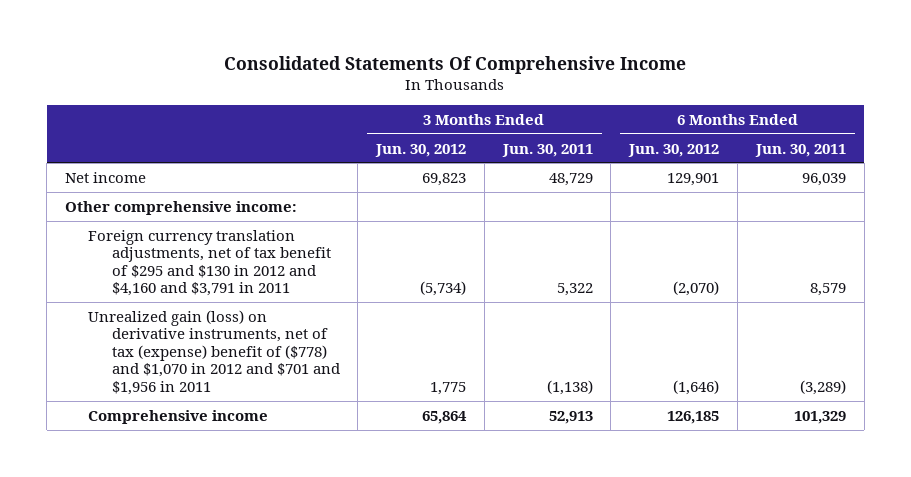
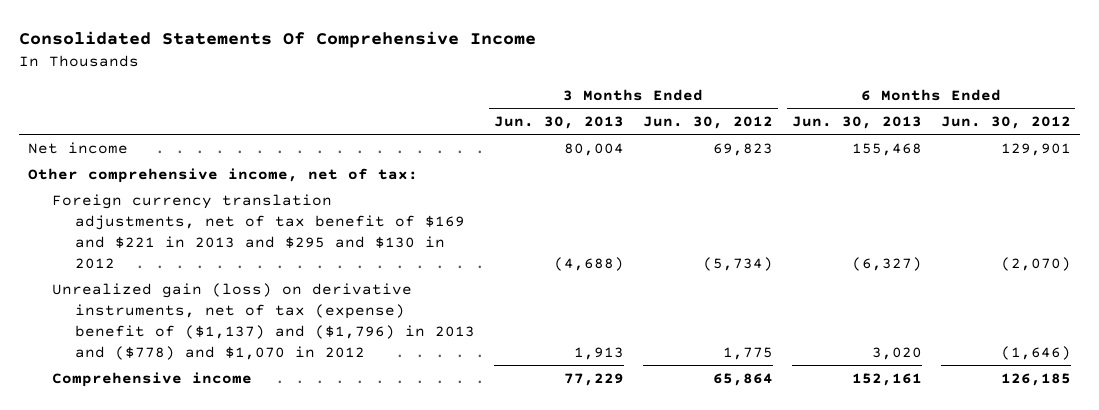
- | 3 Months Ended Jun. 30, 2012 | 3 Months Ended Jun. 30, 2011 | 6 Months Ended Jun. 30, 2012 | 6 Months Ended Jun. 30, 2011
+ | 3 Months Ended Jun. 30, 2013 | 3 Months Ended Jun. 30, 2012 | 6 Months Ended Jun. 30, 2013 | 6 Months Ended Jun. 30, 2012
- Other comprehensive income:
- Foreign currency translation adjustments, net of tax benefit of $295 and $130 in 2012 and $4,160 and $3,791 in 2011 | (5,734) | 5,322 | (2,070) | 8,579
- Unrealized gain (loss) on derivative instruments, net of tax (expense) benefit of ($778) and $1,070 in 2012 and $701 and $1,956 in 2011 | 1,775 | (1,138) | (1,646) | (3,289)
+ Other comprehensive income, net of tax:
+ Foreign currency translation adjustments, net of tax benefit of $169 and $221 in 2013 and $295 and $130 in 2012 | (4,688) | (5,734) | (6,327) | (2,070)
+ Unrealized gain (loss) on derivative instruments, net of tax (expense) benefit of ($1,137) and ($1,796) in 2013 and ($778) and $1,070 in 2012 | 1,913 | 1,775 | 3,020 | (1,646)

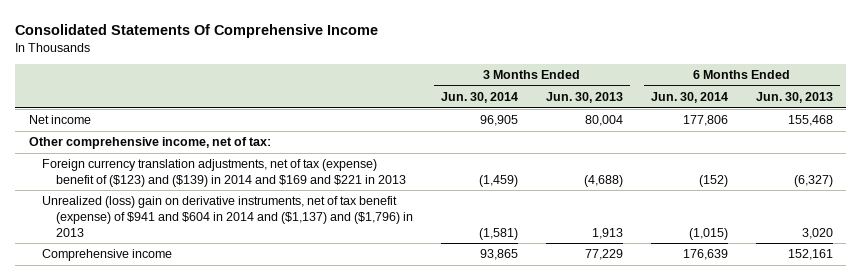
- | 3 Months Ended Jun. 30, 2013 | 3 Months Ended Jun. 30, 2012 | 6 Months Ended Jun. 30, 2013 | 6 Months Ended Jun. 30, 2012
+ | 3 Months Ended Jun. 30, 2014 | 3 Months Ended Jun. 30, 2013 | 6 Months Ended Jun. 30, 2014 | 6 Months Ended Jun. 30, 2013
- Foreign currency translation adjustments, net of tax benefit of $169 and $221 in 2013 and $295 and $130 in 2012 | (4,688) | (5,734) | (6,327) | (2,070)
- Unrealized gain (loss) on derivative instruments, net of tax (expense) benefit of ($1,137) and ($1,796) in 2013 and ($778) and $1,070 in 2012 | 1,913 | 1,775 | 3,020 | (1,646)
+ Foreign currency translation adjustments, net of tax (expense) benefit of ($123) and ($139) in 2014 and $169 and $221 in 2013 | (1,459) | (4,688) | (152) | (6,327)
+ Unrealized (loss) gain on derivative instruments, net of tax benefit (expense) of $941 and $604 in 2014 and ($1,137) and ($1,796) in 2013 | (1,581) | 1,913 | (1,015) | 3,020

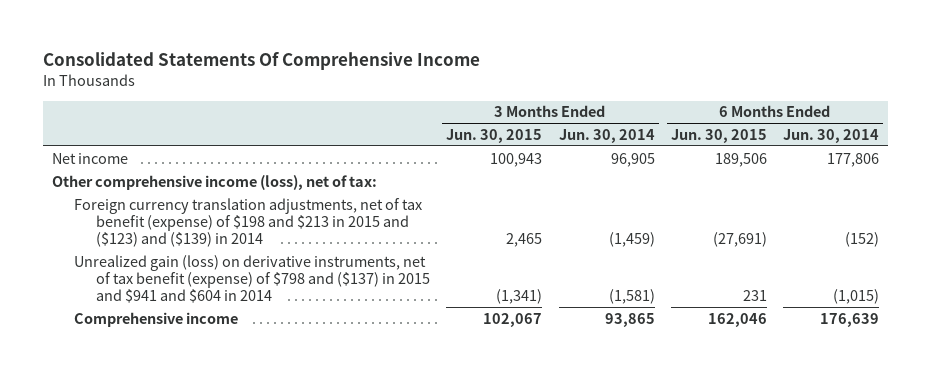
- | 3 Months Ended Jun. 30, 2014 | 3 Months Ended Jun. 30, 2013 | 6 Months Ended Jun. 30, 2014 | 6 Months Ended Jun. 30, 2013
+ | 3 Months Ended Jun. 30, 2015 | 3 Months Ended Jun. 30, 2014 | 6 Months Ended Jun. 30, 2015 | 6 Months Ended Jun. 30, 2014
- Other comprehensive income, net of tax:
- Foreign currency translation adjustments, net of tax (expense) benefit of ($123) and ($139) in 2014 and $169 and $221 in 2013 | (1,459) | (4,688) | (152) | (6,327)
- Unrealized (loss) gain on derivative instruments, net of tax benefit (expense) of $941 and $604 in 2014 and ($1,137) and ($1,796) in 2013 | (1,581) | 1,913 | (1,015) | 3,020
+ Other comprehensive income (loss), net of tax:
+ Foreign currency translation adjustments, net of tax benefit (expense) of $198 and $213 in 2015 and ($123) and ($139) in 2014 | 2,465 | (1,459) | (27,691) | (152)
+ Unrealized gain (loss) on derivative instruments, net of tax benefit (expense) of $798 and ($137) in 2015 and $941 and $604 in 2014 | (1,341) | (1,581) | 231 | (1,015)

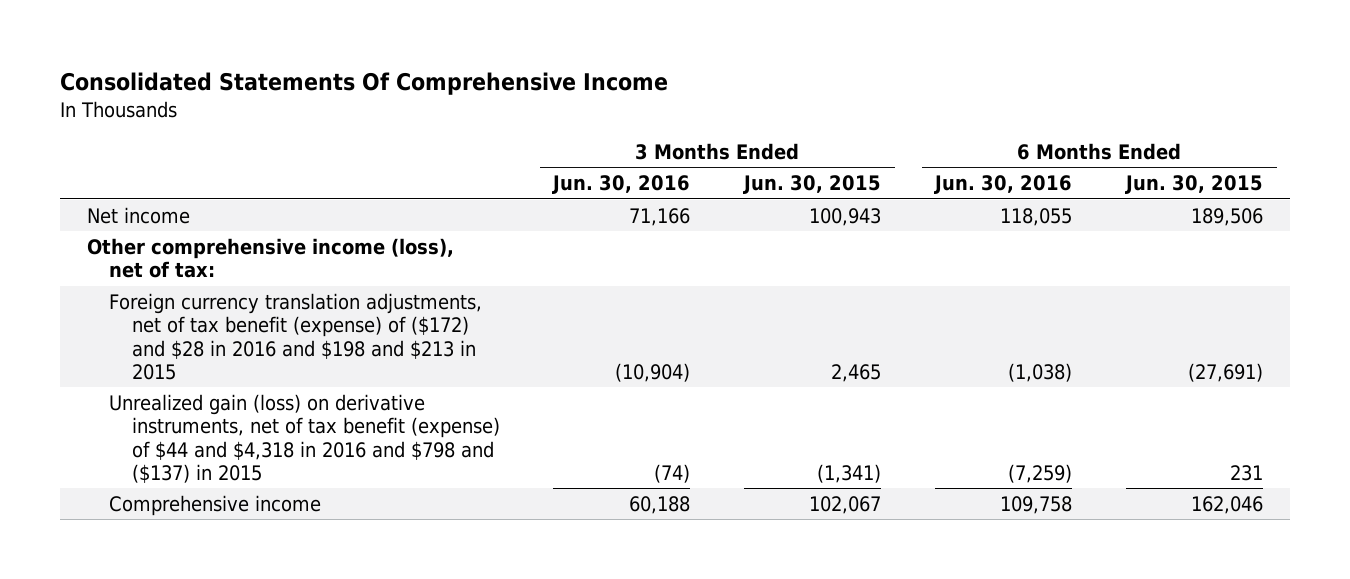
- | 3 Months Ended Jun. 30, 2015 | 3 Months Ended Jun. 30, 2014 | 6 Months Ended Jun. 30, 2015 | 6 Months Ended Jun. 30, 2014
+ | 3 Months Ended Jun. 30, 2016 | 3 Months Ended Jun. 30, 2015 | 6 Months Ended Jun. 30, 2016 | 6 Months Ended Jun. 30, 2015
- Foreign currency translation adjustments, net of tax benefit (expense) of $198 and $213 in 2015 and ($123) and ($139) in 2014 | 2,465 | (1,459) | (27,691) | (152)
- Unrealized gain (loss) on derivative instruments, net of tax benefit (expense) of $798 and ($137) in 2015 and $941 and $604 in 2014 | (1,341) | (1,581) | 231 | (1,015)
+ Foreign currency translation adjustments, net of tax benefit (expense) of ($172) and $28 in 2016 and $198 and $213 in 2015 | (10,904) | 2,465 | (1,038) | (27,691)
+ Unrealized gain (loss) on derivative instruments, net of tax benefit (expense) of $44 and $4,318 in 2016 and $798 and ($137) in 2015 | (74) | (1,341) | (7,259) | 231

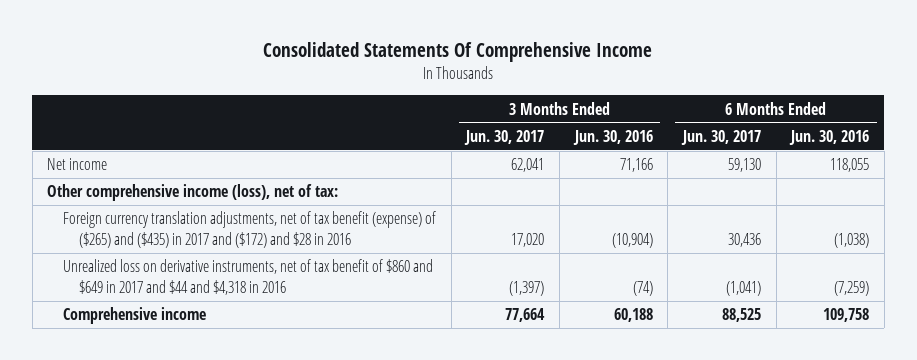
- | 3 Months Ended Jun. 30, 2016 | 3 Months Ended Jun. 30, 2015 | 6 Months Ended Jun. 30, 2016 | 6 Months Ended Jun. 30, 2015
+ | 3 Months Ended Jun. 30, 2017 | 3 Months Ended Jun. 30, 2016 | 6 Months Ended Jun. 30, 2017 | 6 Months Ended Jun. 30, 2016
- Foreign currency translation adjustments, net of tax benefit (expense) of ($172) and $28 in 2016 and $198 and $213 in 2015 | (10,904) | 2,465 | (1,038) | (27,691)
- Unrealized gain (loss) on derivative instruments, net of tax benefit (expense) of $44 and $4,318 in 2016 and $798 and ($137) in 2015 | (74) | (1,341) | (7,259) | 231
+ Foreign currency translation adjustments, net of tax benefit (expense) of ($265) and ($435) in 2017 and ($172) and $28 in 2016 | 17,020 | (10,904) | 30,436 | (1,038)
+ Unrealized loss on derivative instruments, net of tax benefit of $860 and $649 in 2017 and $44 and $4,318 in 2016 | (1,397) | (74) | (1,041) | (7,259)

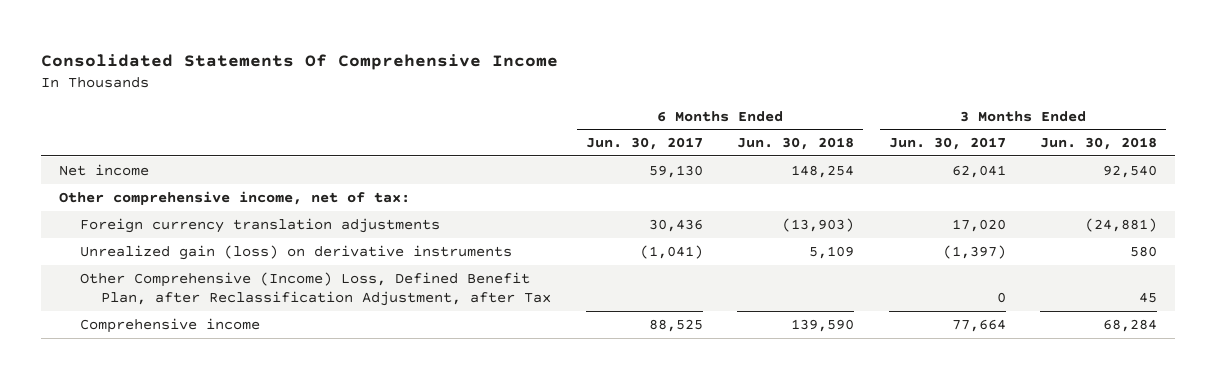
- | 3 Months Ended Jun. 30, 2017 | 3 Months Ended Jun. 30, 2016 | 6 Months Ended Jun. 30, 2017 | 6 Months Ended Jun. 30, 2016
+ | 6 Months Ended Jun. 30, 2017 | 6 Months Ended Jun. 30, 2018 | 3 Months Ended Jun. 30, 2017 | 3 Months Ended Jun. 30, 2018
- Other comprehensive income (loss), net of tax:
- Foreign currency translation adjustments, net of tax benefit (expense) of ($265) and ($435) in 2017 and ($172) and $28 in 2016 | 17,020 | (10,904) | 30,436 | (1,038)
- Unrealized loss on derivative instruments, net of tax benefit of $860 and $649 in 2017 and $44 and $4,318 in 2016 | (1,397) | (74) | (1,041) | (7,259)
+ Other comprehensive income, net of tax:
+ Foreign currency translation adjustments | 30,436 | (13,903) | 17,020 | (24,881)
+ Unrealized gain (loss) on derivative instruments | (1,041) | 5,109 | (1,397) | 580
+ Other Comprehensive (Income) Loss, Defined Benefit Plan, after Reclassification Adjustment, after Tax | | | 0 | 45

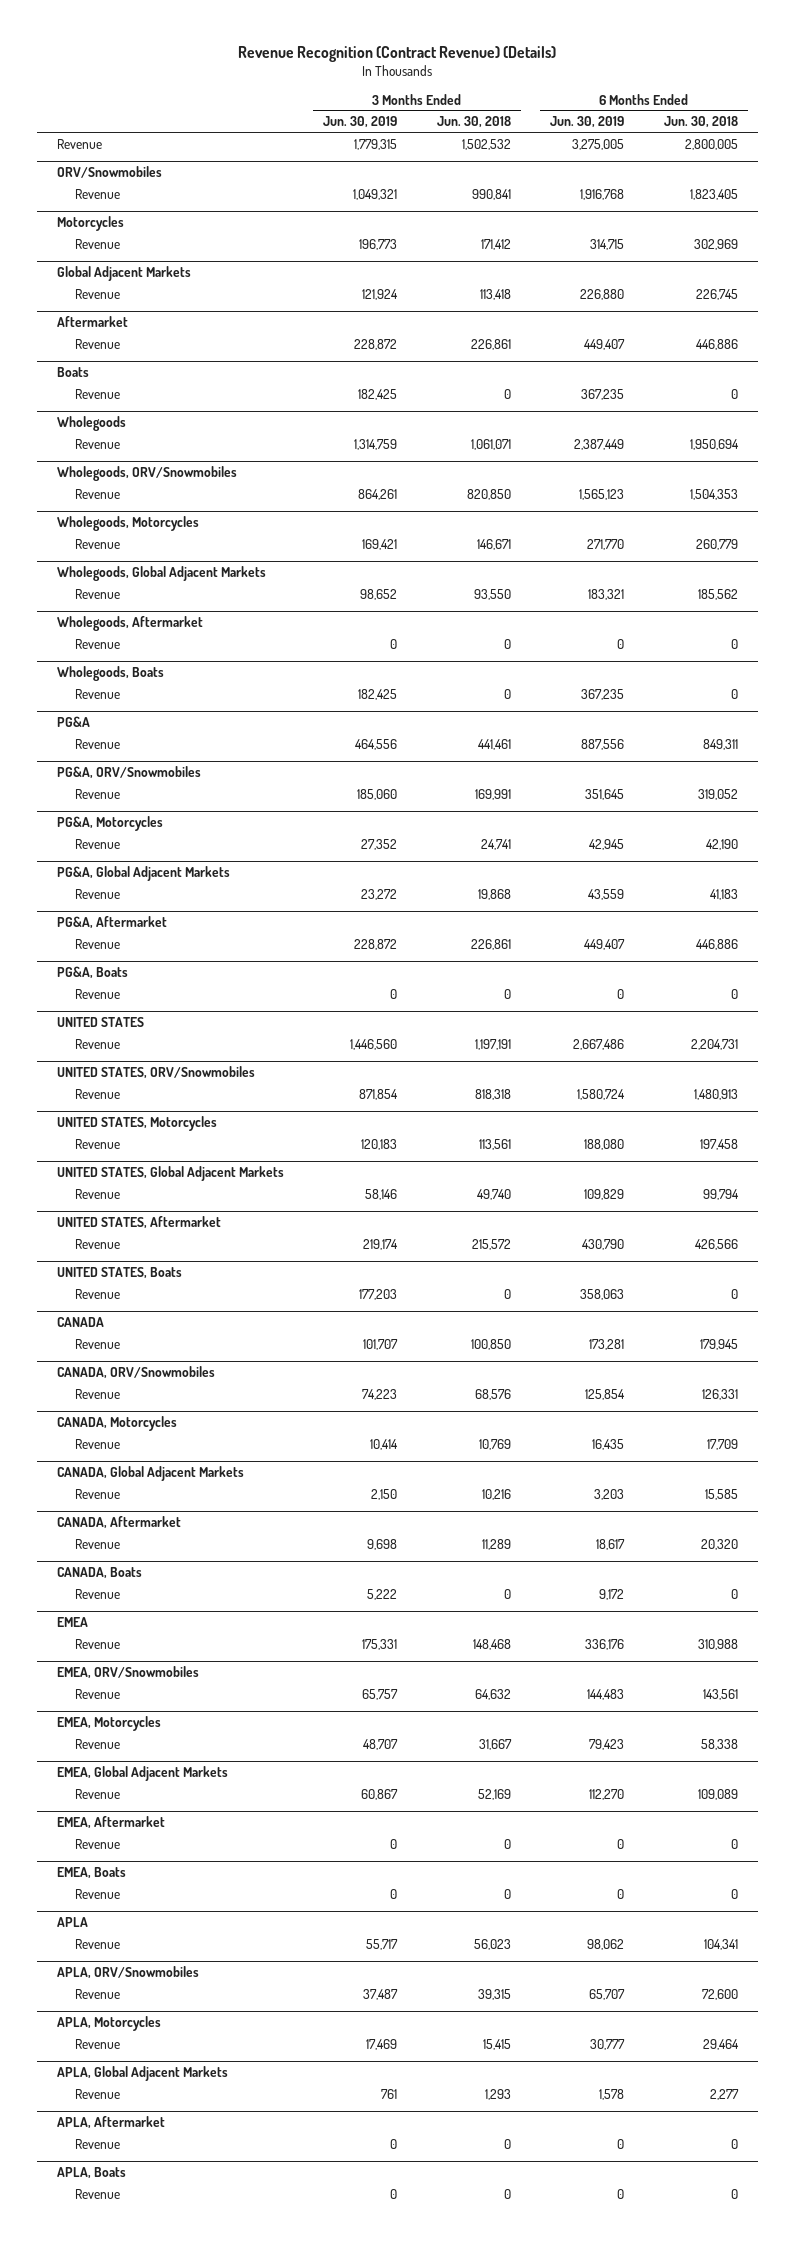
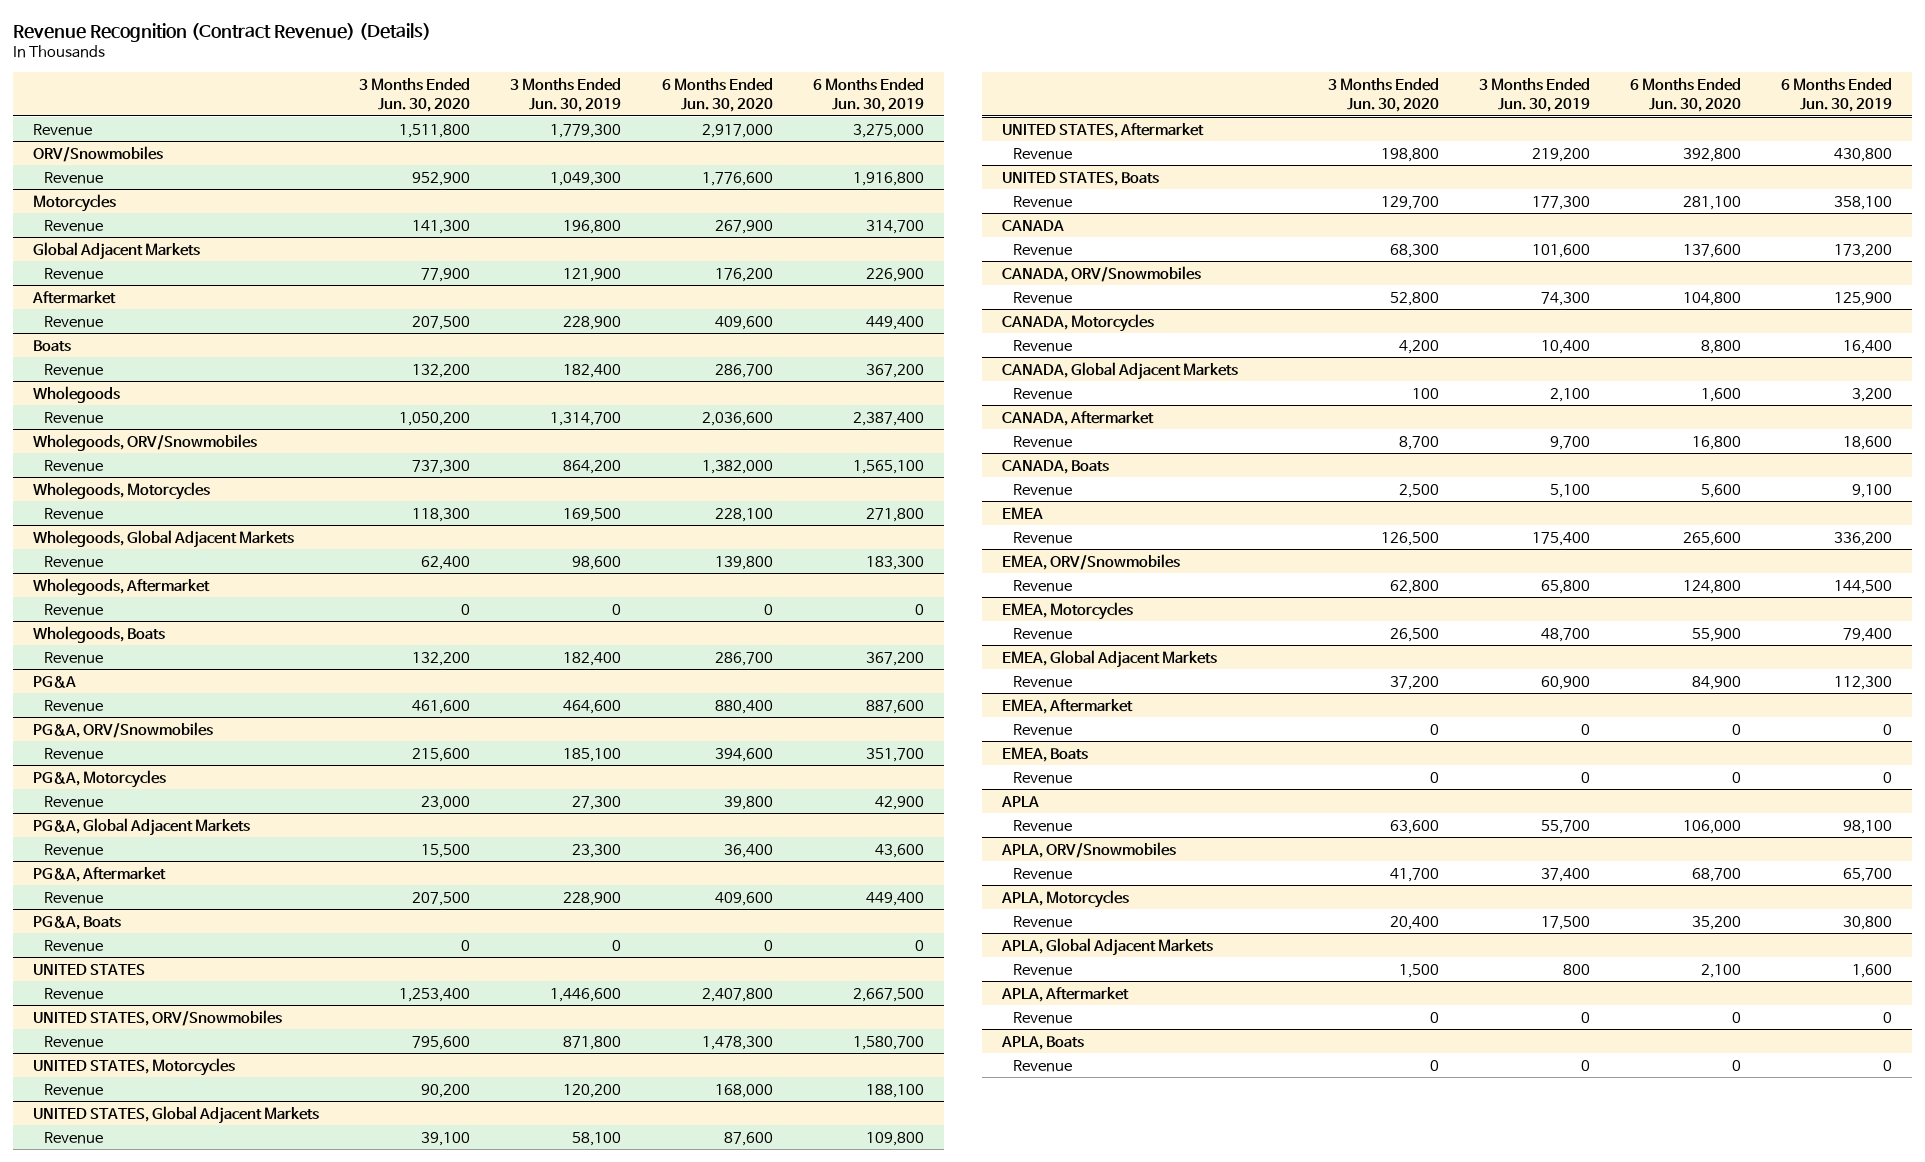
- | 3 Months Ended Jun. 30, 2019 | 3 Months Ended Jun. 30, 2018 | 6 Months Ended Jun. 30, 2019 | 6 Months Ended Jun. 30, 2018
+ | 3 Months Ended Jun. 30, 2020 | 3 Months Ended Jun. 30, 2019 | 6 Months Ended Jun. 30, 2020 | 6 Months Ended Jun. 30, 2019
- Revenue | 1,779,315 | 1,502,532 | 3,275,005 | 2,800,005
+ Revenue | 1,511,800 | 1,779,300 | 2,917,000 | 3,275,000
@ ORV/Snowmobiles
- Revenue | 1,049,321 | 990,841 | 1,916,768 | 1,823,405
+ Revenue | 952,900 | 1,049,300 | 1,776,600 | 1,916,800
@ Motorcycles
- Revenue | 196,773 | 171,412 | 314,715 | 302,969
+ Revenue | 141,300 | 196,800 | 267,900 | 314,700
@ Global Adjacent Markets
- Revenue | 121,924 | 113,418 | 226,880 | 226,745
+ Revenue | 77,900 | 121,900 | 176,200 | 226,900
@ Aftermarket
- Revenue | 228,872 | 226,861 | 449,407 | 446,886
+ Revenue | 207,500 | 228,900 | 409,600 | 449,400
@ Boats
- Revenue | 182,425 | 0 | 367,235 | 0
+ Revenue | 132,200 | 182,400 | 286,700 | 367,200
@ Wholegoods
- Revenue | 1,314,759 | 1,061,071 | 2,387,449 | 1,950,694
+ Revenue | 1,050,200 | 1,314,700 | 2,036,600 | 2,387,400
@ Wholegoods, ORV/Snowmobiles
- Revenue | 864,261 | 820,850 | 1,565,123 | 1,504,353
+ Revenue | 737,300 | 864,200 | 1,382,000 | 1,565,100
@ Wholegoods, Motorcycles
- Revenue | 169,421 | 146,671 | 271,770 | 260,779
+ Revenue | 118,300 | 169,500 | 228,100 | 271,800
@ Wholegoods, Global Adjacent Markets
- Revenue | 98,652 | 93,550 | 183,321 | 185,562
+ Revenue | 62,400 | 98,600 | 139,800 | 183,300
@ Wholegoods, Boats
- Revenue | 182,425 | 0 | 367,235 | 0
+ Revenue | 132,200 | 182,400 | 286,700 | 367,200
@ PG&A
- Revenue | 464,556 | 441,461 | 887,556 | 849,311
+ Revenue | 461,600 | 464,600 | 880,400 | 887,600
@ PG&A, ORV/Snowmobiles
- Revenue | 185,060 | 169,991 | 351,645 | 319,052
+ Revenue | 215,600 | 185,100 | 394,600 | 351,700
@ PG&A, Motorcycles
- Revenue | 27,352 | 24,741 | 42,945 | 42,190
+ Revenue | 23,000 | 27,300 | 39,800 | 42,900
@ PG&A, Global Adjacent Markets
- Revenue | 23,272 | 19,868 | 43,559 | 41,183
+ Revenue | 15,500 | 23,300 | 36,400 | 43,600
@ PG&A, Aftermarket
- Revenue | 228,872 | 226,861 | 449,407 | 446,886
+ Revenue | 207,500 | 228,900 | 409,600 | 449,400
@ UNITED STATES
- Revenue | 1,446,560 | 1,197,191 | 2,667,486 | 2,204,731
+ Revenue | 1,253,400 | 1,446,600 | 2,407,800 | 2,667,500
@ UNITED STATES, ORV/Snowmobiles
- Revenue | 871,854 | 818,318 | 1,580,724 | 1,480,913
+ Revenue | 795,600 | 871,800 | 1,478,300 | 1,580,700
@ UNITED STATES, Motorcycles
- Revenue | 120,183 | 113,561 | 188,080 | 197,458
+ Revenue | 90,200 | 120,200 | 168,000 | 188,100
@ UNITED STATES, Global Adjacent Markets
- Revenue | 58,146 | 49,740 | 109,829 | 99,794
+ Revenue | 39,100 | 58,100 | 87,600 | 109,800
@ UNITED STATES, Aftermarket
- Revenue | 219,174 | 215,572 | 430,790 | 426,566
+ Revenue | 198,800 | 219,200 | 392,800 | 430,800
@ UNITED STATES, Boats
- Revenue | 177,203 | 0 | 358,063 | 0
+ Revenue | 129,700 | 177,300 | 281,100 | 358,100
@ CANADA
- Revenue | 101,707 | 100,850 | 173,281 | 179,945
+ Revenue | 68,300 | 101,600 | 137,600 | 173,200
@ CANADA, ORV/Snowmobiles
- Revenue | 74,223 | 68,576 | 125,854 | 126,331
+ Revenue | 52,800 | 74,300 | 104,800 | 125,900
@ CANADA, Motorcycles
- Revenue | 10,414 | 10,769 | 16,435 | 17,709
+ Revenue | 4,200 | 10,400 | 8,800 | 16,400
@ CANADA, Global Adjacent Markets
- Revenue | 2,150 | 10,216 | 3,203 | 15,585
+ Revenue | 100 | 2,100 | 1,600 | 3,200
@ CANADA, Aftermarket
- Revenue | 9,698 | 11,289 | 18,617 | 20,320
+ Revenue | 8,700 | 9,700 | 16,800 | 18,600
@ CANADA, Boats
- Revenue | 5,222 | 0 | 9,172 | 0
+ Revenue | 2,500 | 5,100 | 5,600 | 9,100
@ EMEA
- Revenue | 175,331 | 148,468 | 336,176 | 310,988
+ Revenue | 126,500 | 175,400 | 265,600 | 336,200
@ EMEA, ORV/Snowmobiles
- Revenue | 65,757 | 64,632 | 144,483 | 143,561
+ Revenue | 62,800 | 65,800 | 124,800 | 144,500
@ EMEA, Motorcycles
- Revenue | 48,707 | 31,667 | 79,423 | 58,338
+ Revenue | 26,500 | 48,700 | 55,900 | 79,400
@ EMEA, Global Adjacent Markets
- Revenue | 60,867 | 52,169 | 112,270 | 109,089
+ Revenue | 37,200 | 60,900 | 84,900 | 112,300
@ APLA
- Revenue | 55,717 | 56,023 | 98,062 | 104,341
+ Revenue | 63,600 | 55,700 | 106,000 | 98,100
@ APLA, ORV/Snowmobiles
- Revenue | 37,487 | 39,315 | 65,707 | 72,600
+ Revenue | 41,700 | 37,400 | 68,700 | 65,700
@ APLA, Motorcycles
- Revenue | 17,469 | 15,415 | 30,777 | 29,464
+ Revenue | 20,400 | 17,500 | 35,200 | 30,800
@ APLA, Global Adjacent Markets
- Revenue | 761 | 1,293 | 1,578 | 2,277
+ Revenue | 1,500 | 800 | 2,100 | 1,600

